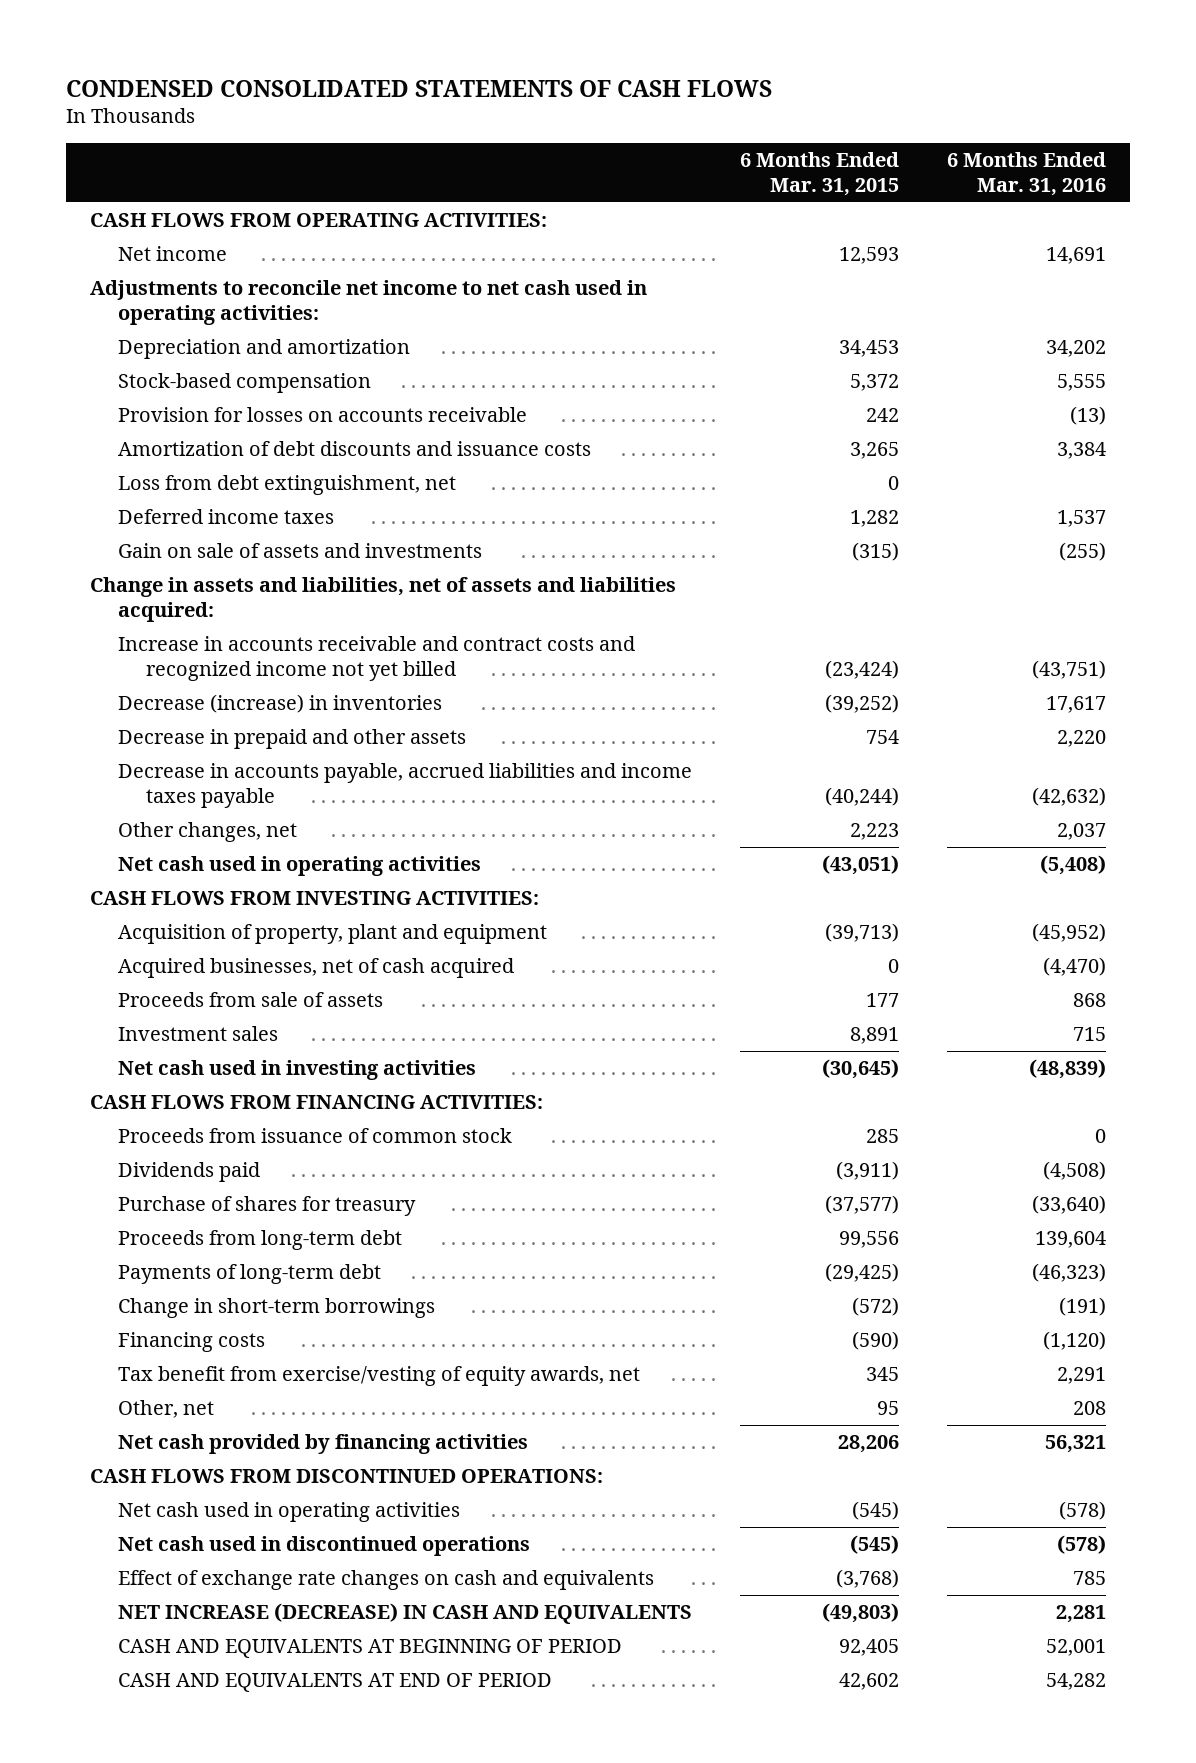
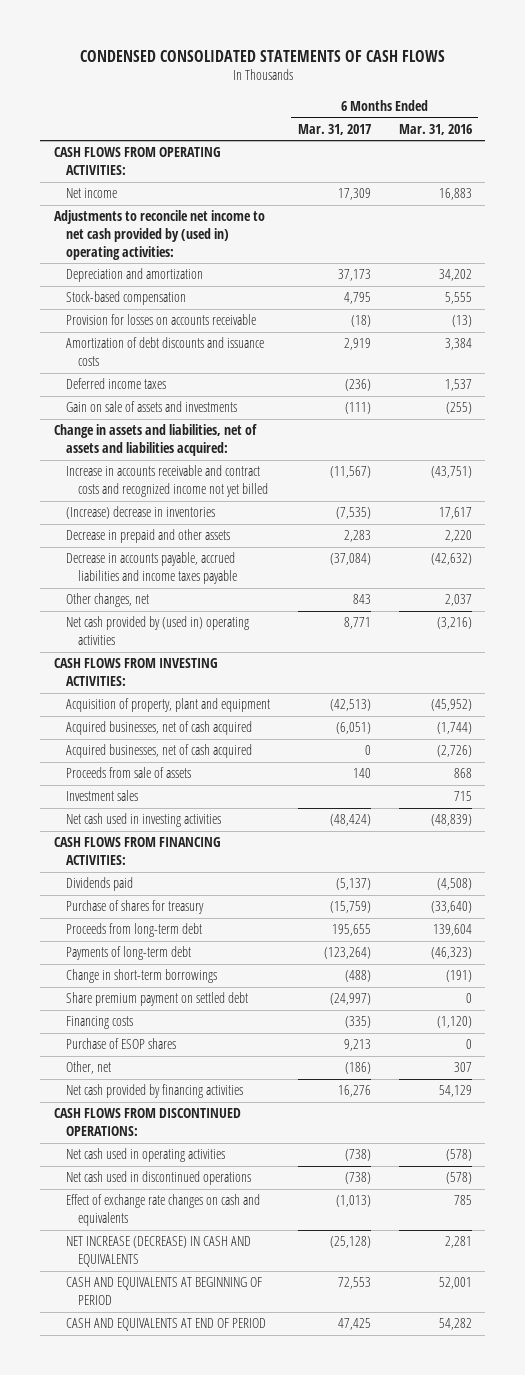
- | 6 Months Ended Mar. 31, 2015 | 6 Months Ended Mar. 31, 2016
+ | 6 Months Ended Mar. 31, 2017 | 6 Months Ended Mar. 31, 2016
- Net income | 12,593 | 14,691
- Adjustments to reconcile net income to net cash used in operating activities:
+ Net income | 17,309 | 16,883
+ Adjustments to reconcile net income to net cash provided by (used in) operating activities:
- Loss from debt extinguishment, net | 0 |
- Decrease (increase) in inventories | (39,252) | 17,617
+ (Increase) decrease in inventories | (7,535) | 17,617
- Net cash used in operating activities | (43,051) | (5,408)
+ Net cash provided by (used in) operating activities | 8,771 | (3,216)
- Acquired businesses, net of cash acquired | 0 | (4,470)
+ Acquired businesses, net of cash acquired | (6,051) | (1,744)
+ Acquired businesses, net of cash acquired | 0 | (2,726)
- Proceeds from issuance of common stock | 285 | 0
+ Share premium payment on settled debt | (24,997) | 0
- Tax benefit from exercise/vesting of equity awards, net | 345 | 2,291
- Other, net | 95 | 208
- Net cash provided by financing activities | 28,206 | 56,321
+ Purchase of ESOP shares | 9,213 | 0
+ Other, net | (186) | 307
+ Net cash provided by financing activities | 16,276 | 54,129

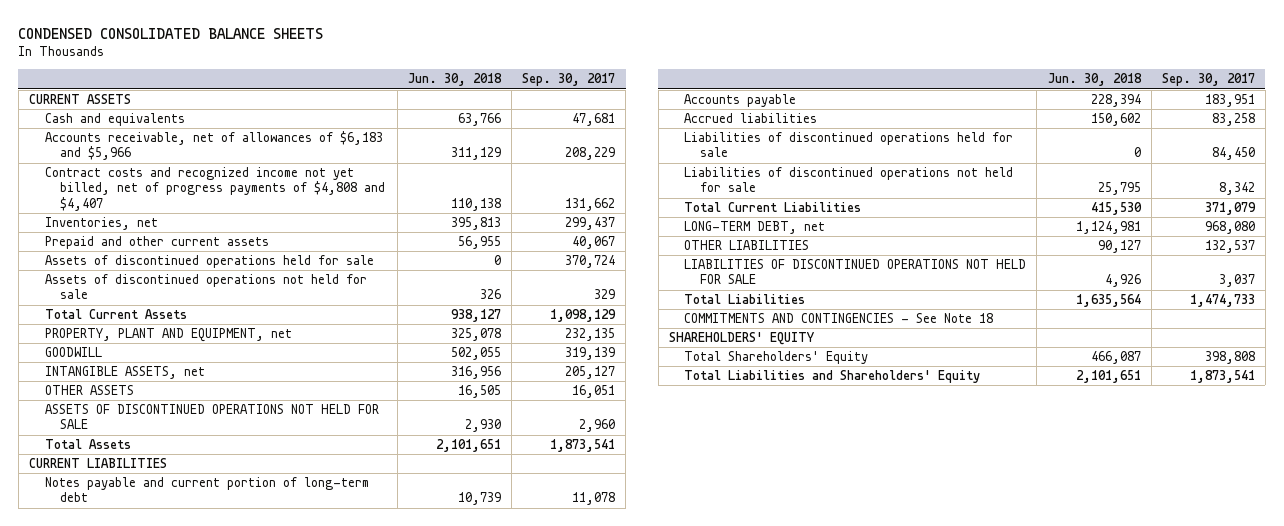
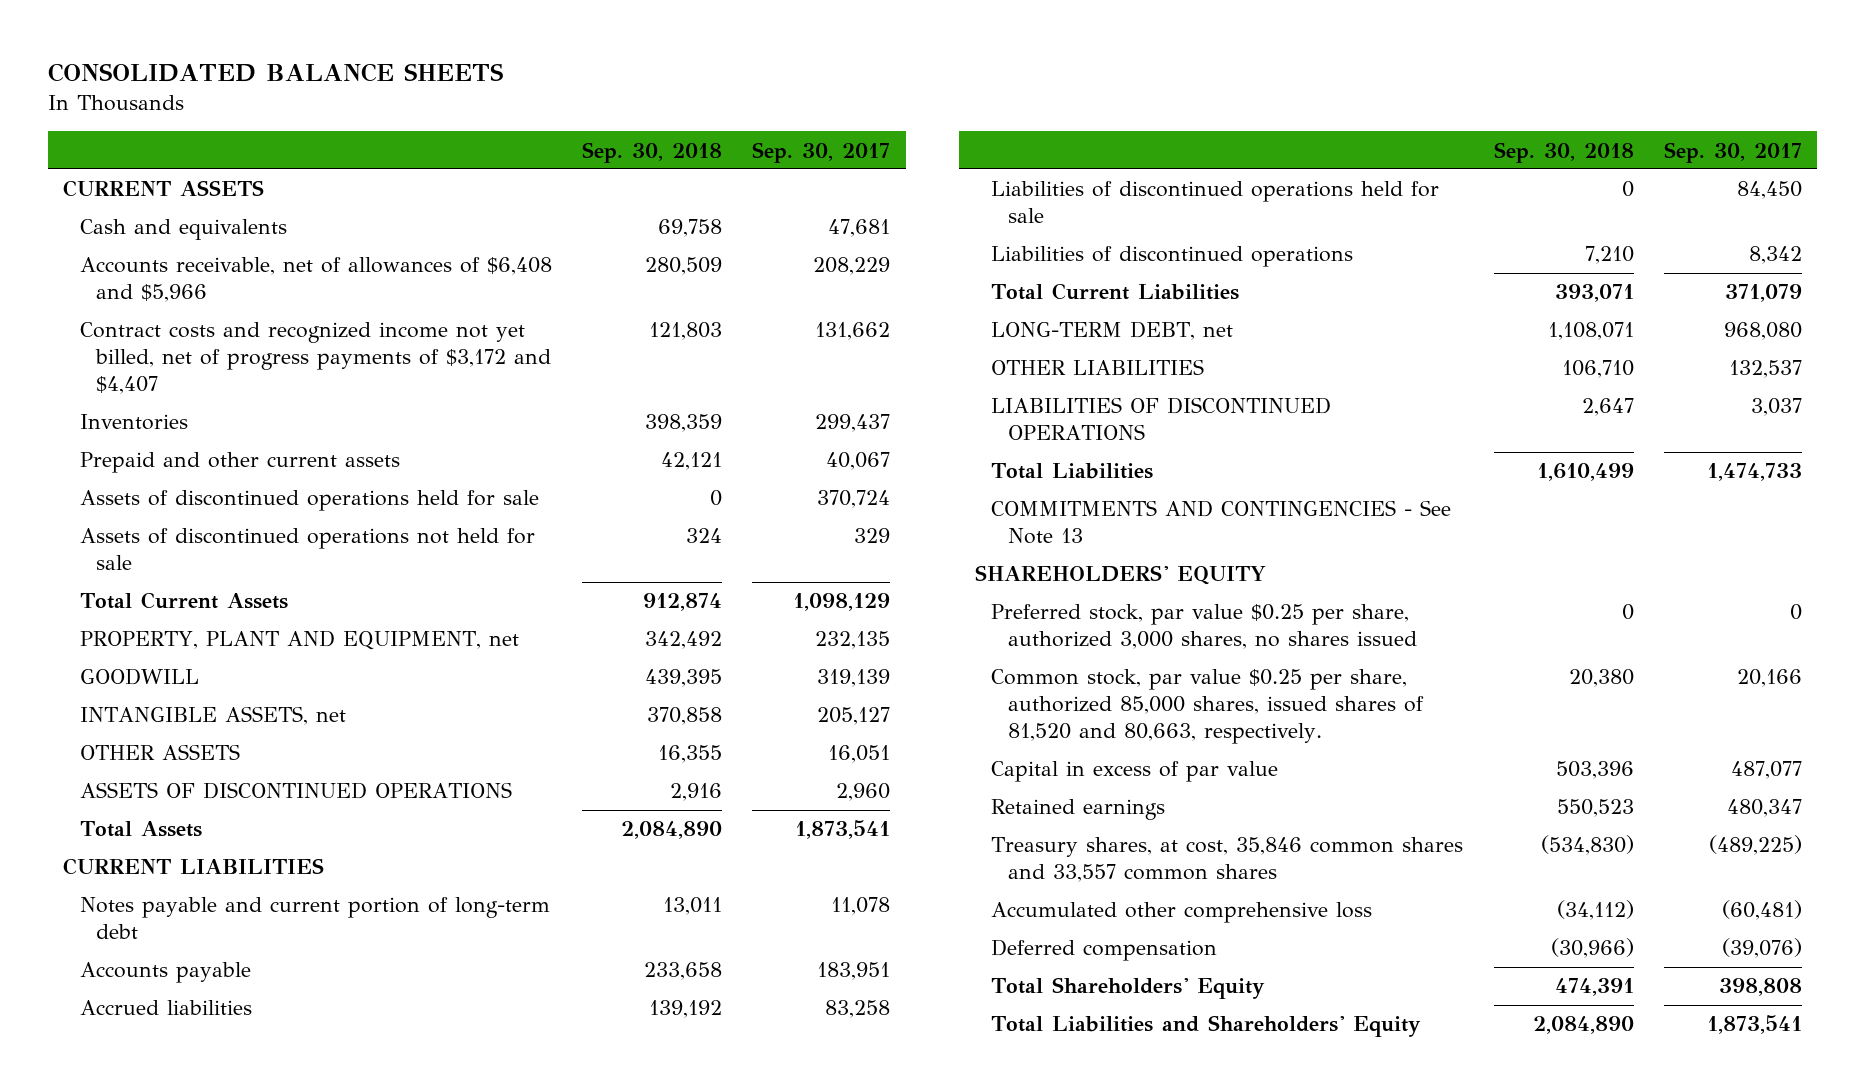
- CONDENSED CONSOLIDATED BALANCE SHEETS
+ CONSOLIDATED BALANCE SHEETS
- | Jun. 30, 2018 | Sep. 30, 2017
+ | Sep. 30, 2018 | Sep. 30, 2017
- Accounts receivable, net of allowances of $6,183 and $5,966 | 311,129 | 208,229
- Contract costs and recognized income not yet billed, net of progress payments of $4,808 and $4,407 | 110,138 | 131,662
- Inventories, net | 395,813 | 299,437
+ Accounts receivable, net of allowances of $6,408 and $5,966 | 280,509 | 208,229
+ Contract costs and recognized income not yet billed, net of progress payments of $3,172 and $4,407 | 121,803 | 131,662
+ Inventories | 398,359 | 299,437
- ASSETS OF DISCONTINUED OPERATIONS NOT HELD FOR SALE | 2,930 | 2,960
+ ASSETS OF DISCONTINUED OPERATIONS | 2,916 | 2,960
- Liabilities of discontinued operations not held for sale | 25,795 | 8,342
+ Liabilities of discontinued operations | 7,210 | 8,342
- LIABILITIES OF DISCONTINUED OPERATIONS NOT HELD FOR SALE | 4,926 | 3,037
+ LIABILITIES OF DISCONTINUED OPERATIONS | 2,647 | 3,037
- COMMITMENTS AND CONTINGENCIES - See Note 18
+ COMMITMENTS AND CONTINGENCIES - See Note 13
+ Preferred stock, par value $0.25 per share, authorized 3,000 shares, no shares issued | 0 | 0
+ Common stock, par value $0.25 per share, authorized 85,000 shares, issued shares of 81,520 and 80,663, respectively. | 20,380 | 20,166
+ Capital in excess of par value | 503,396 | 487,077
+ Retained earnings | 550,523 | 480,347
+ Treasury shares, at cost, 35,846 common shares and 33,557 common shares | (534,830) | (489,225)
+ Accumulated other comprehensive loss | (34,112) | (60,481)
+ Deferred compensation | (30,966) | (39,076)

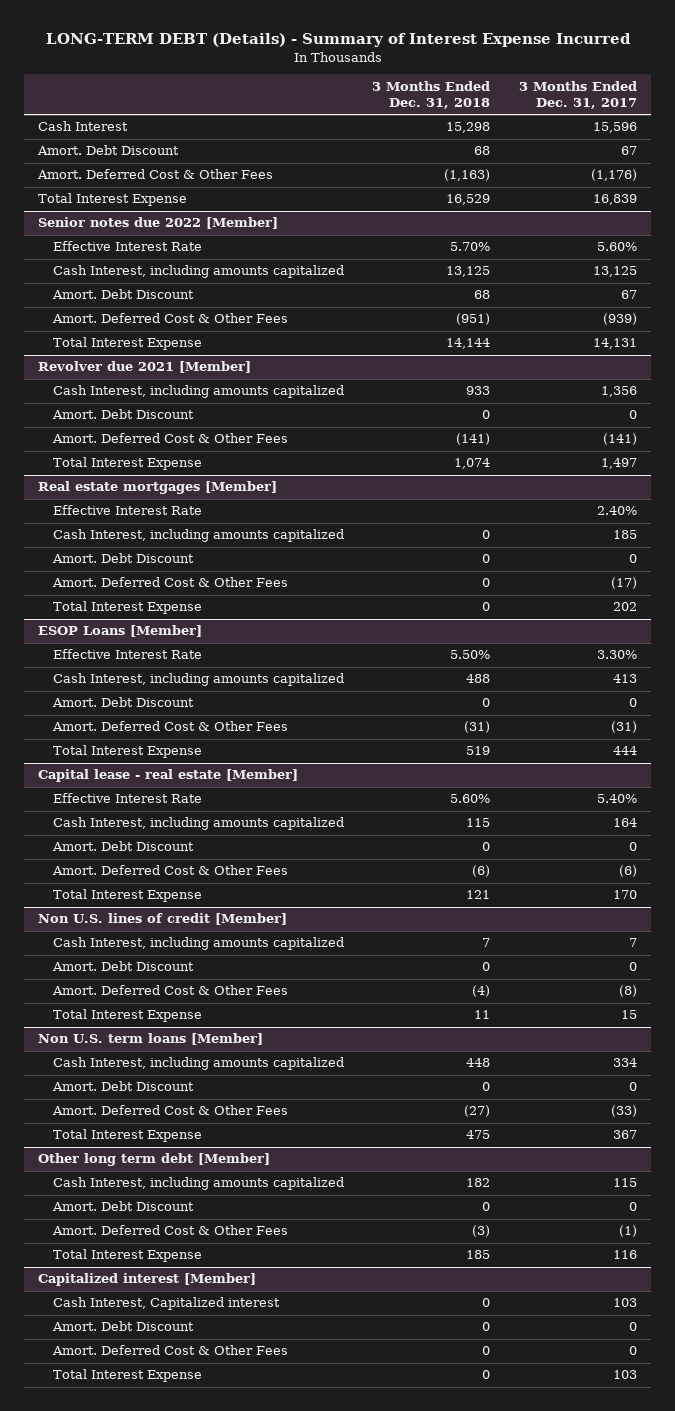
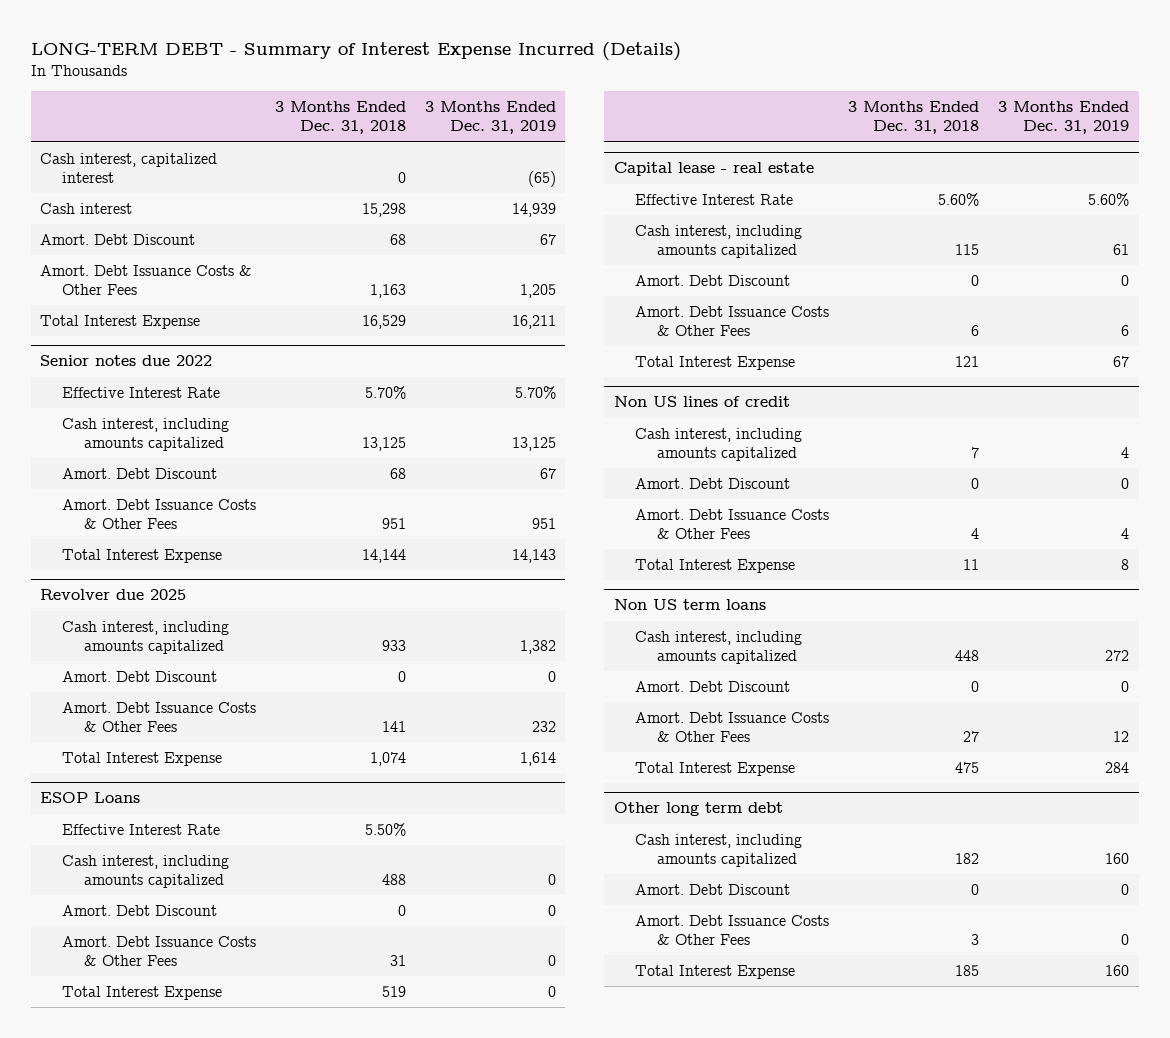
- LONG-TERM DEBT (Details) - Summary of Interest Expense Incurred
+ LONG-TERM DEBT - Summary of Interest Expense Incurred (Details)
- | 3 Months Ended Dec. 31, 2018 | 3 Months Ended Dec. 31, 2017
+ | 3 Months Ended Dec. 31, 2018 | 3 Months Ended Dec. 31, 2019
- Cash Interest | 15,298 | 15,596
+ Cash interest, capitalized interest | 0 | (65)
+ Cash interest | 15,298 | 14,939
- Amort. Deferred Cost & Other Fees | (1,163) | (1,176)
+ Amort. Debt Issuance Costs & Other Fees | 1,163 | 1,205
- Senior notes due 2022 [Member]
+ Senior notes due 2022
- Cash Interest, including amounts capitalized | 13,125 | 13,125
+ Cash interest, including amounts capitalized | 13,125 | 13,125
- Amort. Deferred Cost & Other Fees | (951) | (939)
+ Amort. Debt Issuance Costs & Other Fees | 951 | 951
- Revolver due 2021 [Member]
- Cash Interest, including amounts capitalized | 933 | 1,356
+ Revolver due 2025
+ Cash interest, including amounts capitalized | 933 | 1,382
- Amort. Deferred Cost & Other Fees | (141) | (141)
+ Amort. Debt Issuance Costs & Other Fees | 141 | 232
- Real estate mortgages [Member]
- Effective Interest Rate | | 2.40%
- Cash Interest, including amounts capitalized | 0 | 185
- Amort. Debt Discount | 0 | 0
- Amort. Deferred Cost & Other Fees | 0 | (17)
- Total Interest Expense | 0 | 202
- ESOP Loans [Member]
+ ESOP Loans
- Cash Interest, including amounts capitalized | 488 | 413
+ Cash interest, including amounts capitalized | 488 | 0
- Amort. Deferred Cost & Other Fees | (31) | (31)
+ Amort. Debt Issuance Costs & Other Fees | 31 | 0
- Capital lease - real estate [Member]
+ Capital lease - real estate
- Cash Interest, including amounts capitalized | 115 | 164
+ Cash interest, including amounts capitalized | 115 | 61
- Amort. Deferred Cost & Other Fees | (6) | (6)
+ Amort. Debt Issuance Costs & Other Fees | 6 | 6
- Non U.S. lines of credit [Member]
- Cash Interest, including amounts capitalized | 7 | 7
+ Non US lines of credit
+ Cash interest, including amounts capitalized | 7 | 4
- Amort. Deferred Cost & Other Fees | (4) | (8)
+ Amort. Debt Issuance Costs & Other Fees | 4 | 4
- Non U.S. term loans [Member]
- Cash Interest, including amounts capitalized | 448 | 334
+ Non US term loans
+ Cash interest, including amounts capitalized | 448 | 272
- Amort. Deferred Cost & Other Fees | (27) | (33)
+ Amort. Debt Issuance Costs & Other Fees | 27 | 12
- Other long term debt [Member]
- Cash Interest, including amounts capitalized | 182 | 115
+ Other long term debt
+ Cash interest, including amounts capitalized | 182 | 160
- Amort. Deferred Cost & Other Fees | (3) | (1)
+ Amort. Debt Issuance Costs & Other Fees | 3 | 0
- Capitalized interest [Member]
- Cash Interest, Capitalized interest | 0 | 103
- Amort. Debt Discount | 0 | 0
- Amort. Deferred Cost & Other Fees | 0 | 0
- Total Interest Expense | 0 | 103

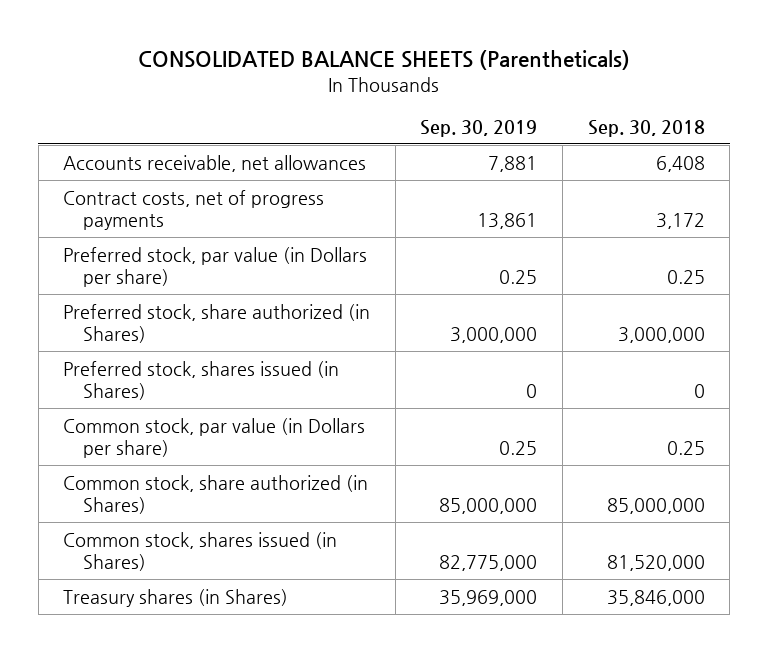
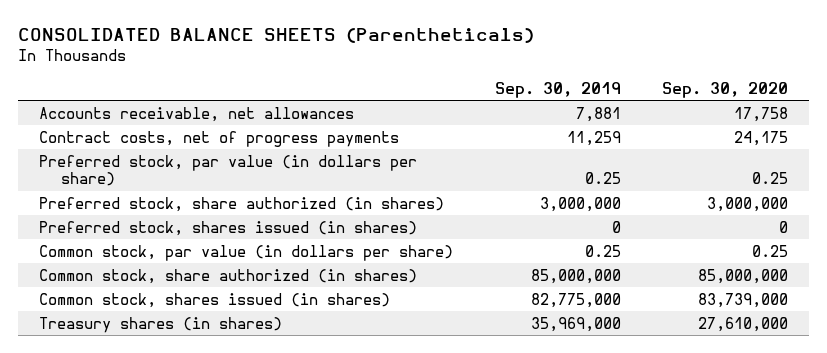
- | Sep. 30, 2019 | Sep. 30, 2018
+ | Sep. 30, 2019 | Sep. 30, 2020
- Contract costs, net of progress payments | 13,861 | 3,172
- Preferred stock, par value (in Dollars per share) | 0.25 | 0.25
- Preferred stock, share authorized (in Shares) | 3,000,000 | 3,000,000
- Preferred stock, shares issued (in Shares) | 0 | 0
- Common stock, par value (in Dollars per share) | 0.25 | 0.25
- Common stock, share authorized (in Shares) | 85,000,000 | 85,000,000
- Common stock, shares issued (in Shares) | 82,775,000 | 81,520,000
- Treasury shares (in Shares) | 35,969,000 | 35,846,000
+ Contract costs, net of progress payments | 11,259 | 24,175
+ Preferred stock, par value (in dollars per share) | 0.25 | 0.25
+ Preferred stock, share authorized (in shares) | 3,000,000 | 3,000,000
+ Preferred stock, shares issued (in shares) | 0 | 0
+ Common stock, par value (in dollars per share) | 0.25 | 0.25
+ Common stock, share authorized (in shares) | 85,000,000 | 85,000,000
+ Common stock, shares issued (in shares) | 82,775,000 | 83,739,000
+ Treasury shares (in shares) | 35,969,000 | 27,610,000

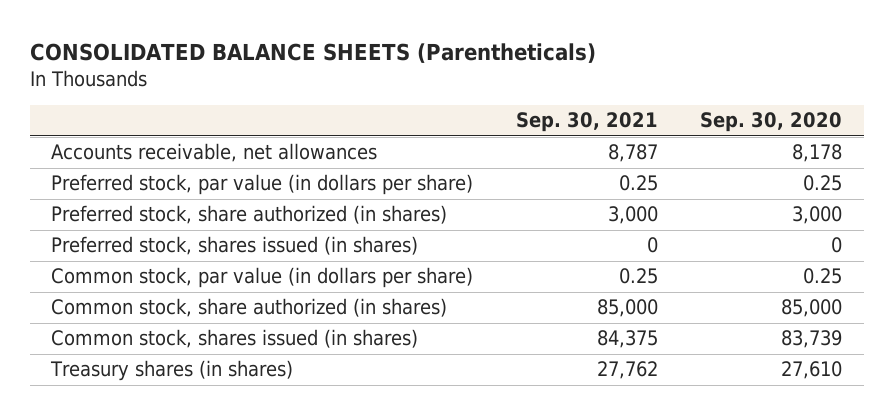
- | Sep. 30, 2019 | Sep. 30, 2020
+ | Sep. 30, 2021 | Sep. 30, 2020
- Accounts receivable, net allowances | 7,881 | 17,758
- Contract costs, net of progress payments | 11,259 | 24,175
+ Accounts receivable, net allowances | 8,787 | 8,178
- Preferred stock, share authorized (in shares) | 3,000,000 | 3,000,000
+ Preferred stock, share authorized (in shares) | 3,000 | 3,000
- Common stock, share authorized (in shares) | 85,000,000 | 85,000,000
- Common stock, shares issued (in shares) | 82,775,000 | 83,739,000
- Treasury shares (in shares) | 35,969,000 | 27,610,000
+ Common stock, share authorized (in shares) | 85,000 | 85,000
+ Common stock, shares issued (in shares) | 84,375 | 83,739
+ Treasury shares (in shares) | 27,762 | 27,610

